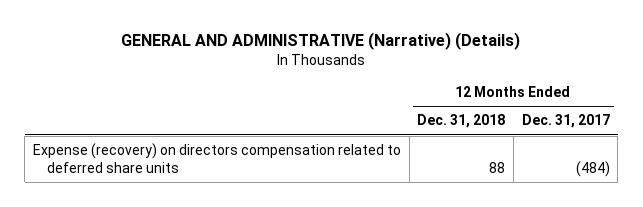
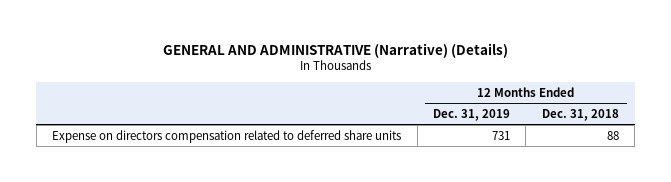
- | 12 Months Ended Dec. 31, 2018 | 12 Months Ended Dec. 31, 2017
+ | 12 Months Ended Dec. 31, 2019 | 12 Months Ended Dec. 31, 2018
- Expense (recovery) on directors compensation related to deferred share units | 88 | (484)
+ Expense on directors compensation related to deferred share units | 731 | 88

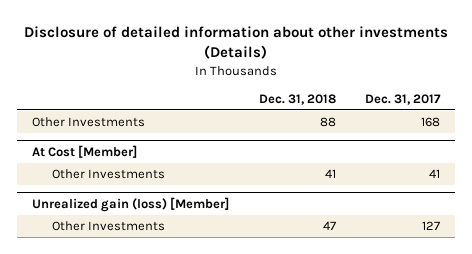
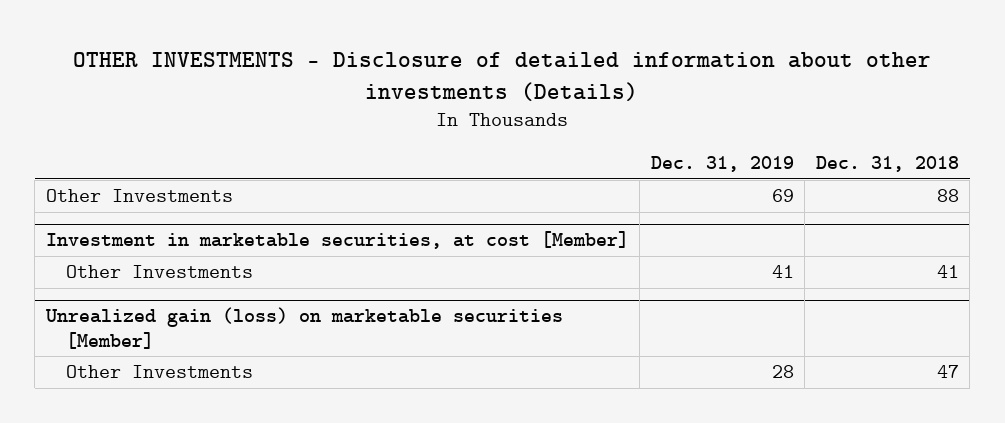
- Disclosure of detailed information about other investments (Details)
+ OTHER INVESTMENTS - Disclosure of detailed information about other investments (Details)
- | Dec. 31, 2018 | Dec. 31, 2017
+ | Dec. 31, 2019 | Dec. 31, 2018
- At Cost [Member]
+ Investment in marketable securities, at cost [Member]
- Unrealized gain (loss) [Member]
+ Unrealized gain (loss) on marketable securities [Member]

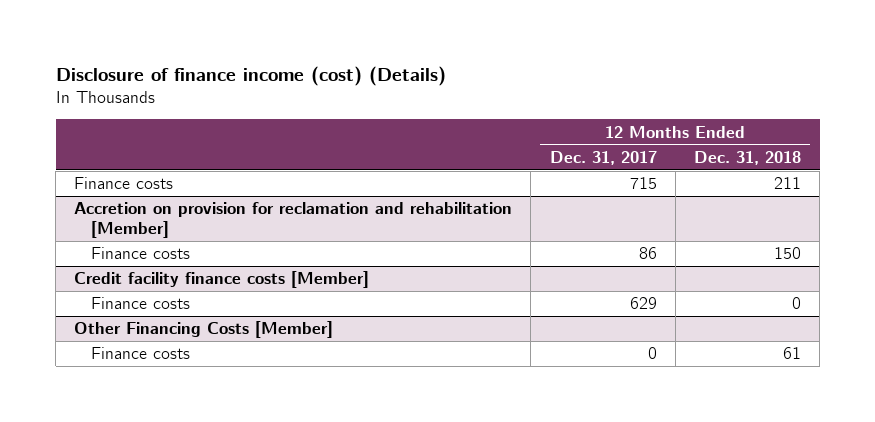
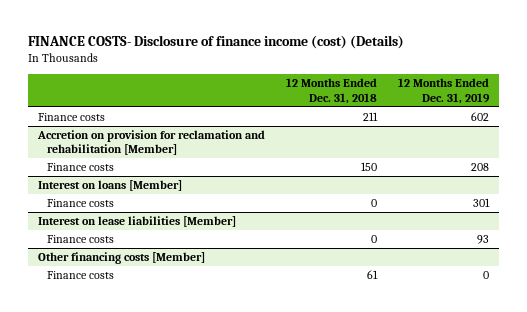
- Disclosure of finance income (cost) (Details)
+ FINANCE COSTS- Disclosure of finance income (cost) (Details)
- | 12 Months Ended Dec. 31, 2017 | 12 Months Ended Dec. 31, 2018
+ | 12 Months Ended Dec. 31, 2018 | 12 Months Ended Dec. 31, 2019
- Credit facility finance costs [Member]
+ Interest on loans [Member]
- Other Financing Costs [Member]
+ Interest on lease liabilities [Member]
+ Finance costs | 0 | 93
+ Other financing costs [Member]

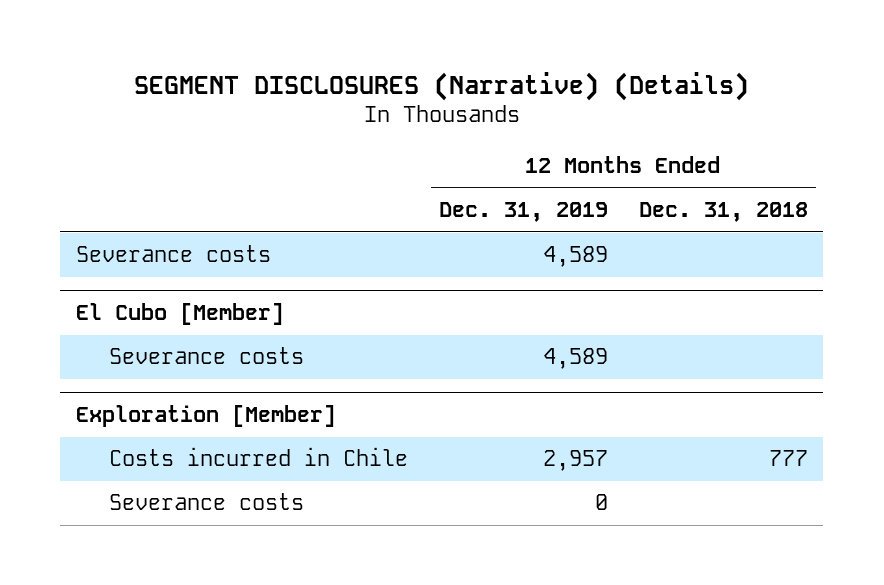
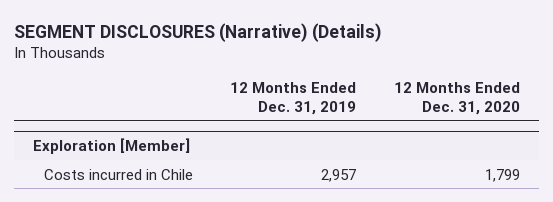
- | 12 Months Ended Dec. 31, 2019 | 12 Months Ended Dec. 31, 2018
+ | 12 Months Ended Dec. 31, 2019 | 12 Months Ended Dec. 31, 2020
- Severance costs | 4,589 |
- El Cubo [Member]
- Severance costs | 4,589 |
@ Exploration [Member]
- Severance costs | 0 |

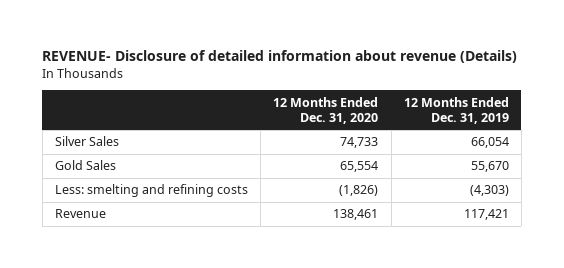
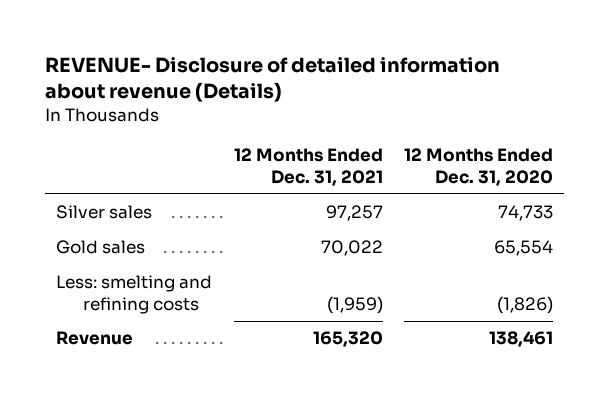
- | 12 Months Ended Dec. 31, 2020 | 12 Months Ended Dec. 31, 2019
+ | 12 Months Ended Dec. 31, 2021 | 12 Months Ended Dec. 31, 2020
- Silver Sales | 74,733 | 66,054
- Gold Sales | 65,554 | 55,670
+ Silver sales | 97,257 | 74,733
+ Gold sales | 70,022 | 65,554

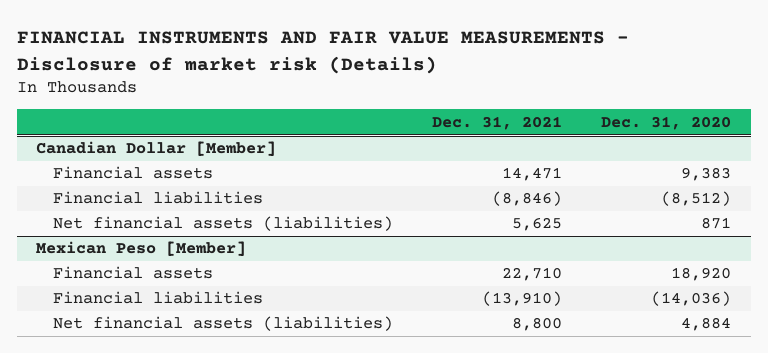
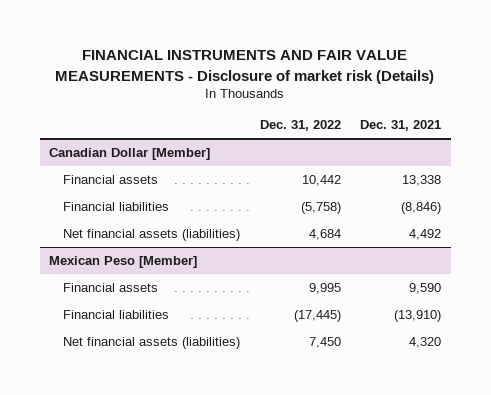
- | Dec. 31, 2021 | Dec. 31, 2020
+ | Dec. 31, 2022 | Dec. 31, 2021
@ Canadian Dollar [Member]
- Financial assets | 14,471 | 9,383
+ Financial assets | 10,442 | 13,338
- Net financial assets (liabilities) | 5,625 | 871
+ Net financial assets (liabilities) | 4,684 | 4,492
@ Mexican Peso [Member]
- Financial assets | 22,710 | 18,920
+ Financial assets | 9,995 | 9,590
- Net financial assets (liabilities) | 8,800 | 4,884
+ Net financial assets (liabilities) | 7,450 | 4,320

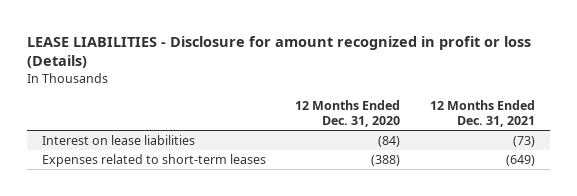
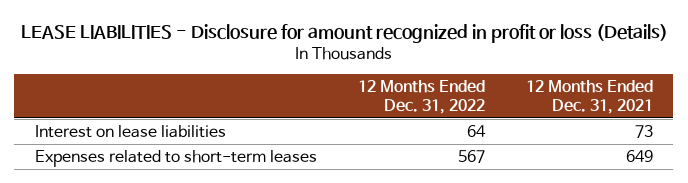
- | 12 Months Ended Dec. 31, 2020 | 12 Months Ended Dec. 31, 2021
+ | 12 Months Ended Dec. 31, 2022 | 12 Months Ended Dec. 31, 2021
- Interest on lease liabilities | (84) | (73)
- Expenses related to short-term leases | (388) | (649)
+ Interest on lease liabilities | 64 | 73
+ Expenses related to short-term leases | 567 | 649

